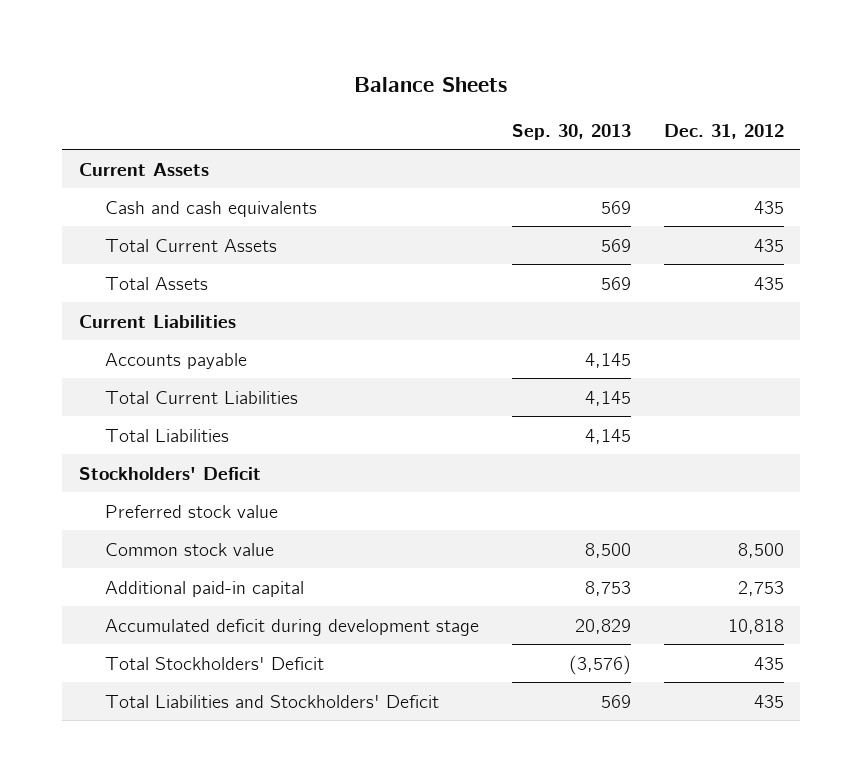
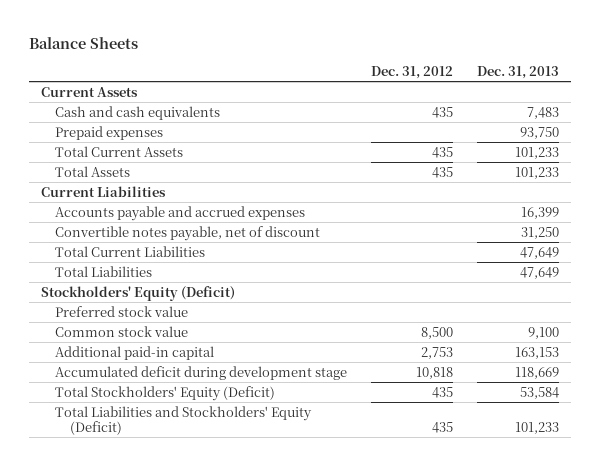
- | Sep. 30, 2013 | Dec. 31, 2012
+ | Dec. 31, 2012 | Dec. 31, 2013
+ Prepaid expenses | | 93,750
- Accounts payable | 4,145 |
+ Accounts payable and accrued expenses | | 16,399
+ Convertible notes payable, net of discount | | 31,250
- Stockholders' Deficit
+ Stockholders' Equity (Deficit)
- Total Stockholders' Deficit | (3,576) | 435
- Total Liabilities and Stockholders' Deficit | 569 | 435
+ Total Stockholders' Equity (Deficit) | 435 | 53,584
+ Total Liabilities and Stockholders' Equity (Deficit) | 435 | 101,233

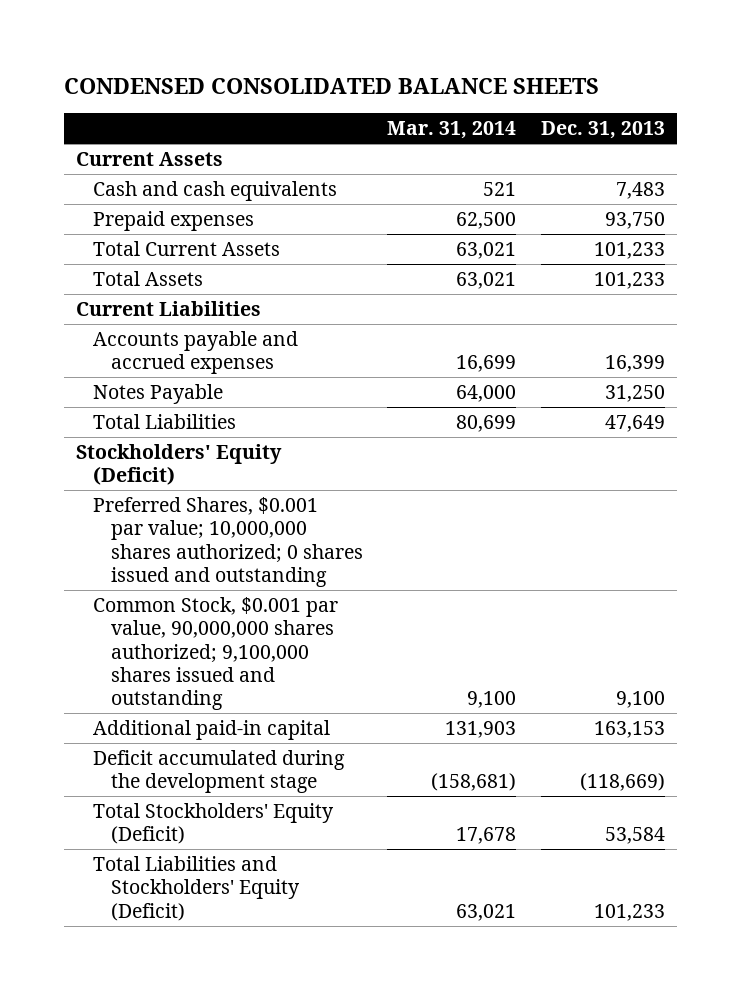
- Balance Sheets
+ CONDENSED CONSOLIDATED BALANCE SHEETS
- | Dec. 31, 2012 | Dec. 31, 2013
+ | Mar. 31, 2014 | Dec. 31, 2013
- Convertible notes payable, net of discount | | 31,250
- Total Current Liabilities | | 47,649
+ Notes Payable | 64,000 | 31,250
- Preferred stock value
- Common stock value | 8,500 | 9,100
+ Preferred Shares, $0.001 par value; 10,000,000 shares authorized; 0 shares issued and outstanding
+ Common Stock, $0.001 par value, 90,000,000 shares authorized; 9,100,000 shares issued and outstanding | 9,100 | 9,100
- Accumulated deficit during development stage | 10,818 | 118,669
+ Deficit accumulated during the development stage | (158,681) | (118,669)

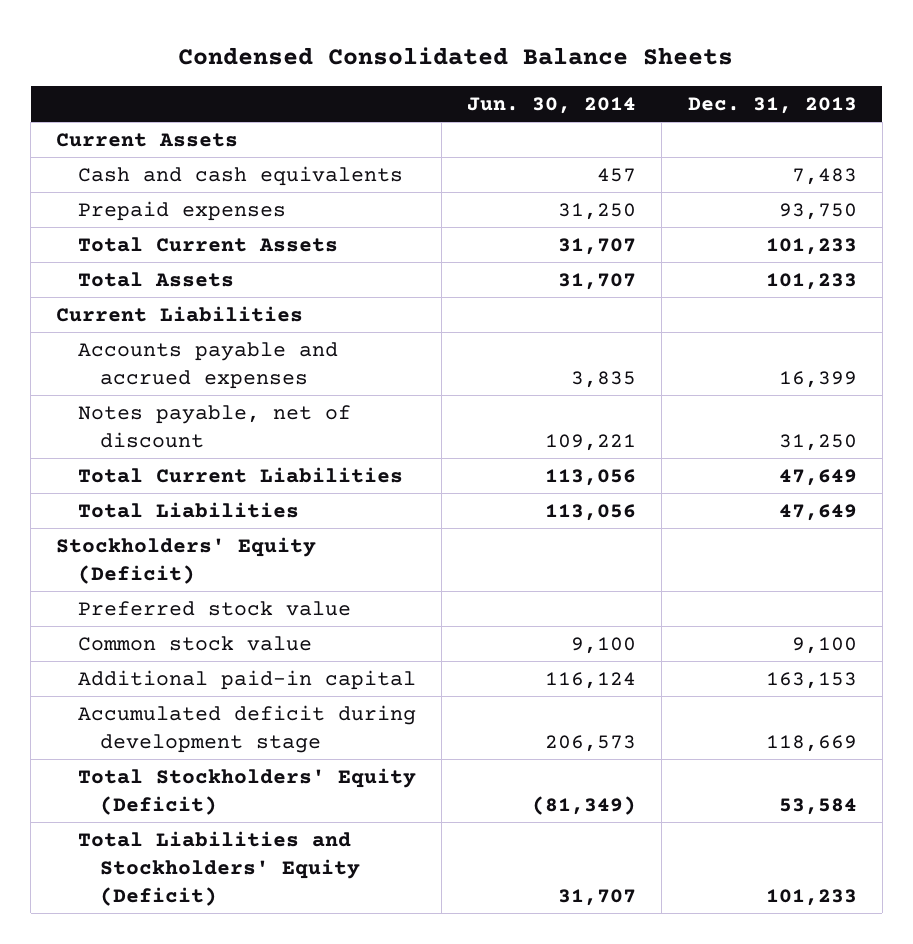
- CONDENSED CONSOLIDATED BALANCE SHEETS
+ Condensed Consolidated Balance Sheets
- | Mar. 31, 2014 | Dec. 31, 2013
+ | Jun. 30, 2014 | Dec. 31, 2013
- Notes Payable | 64,000 | 31,250
+ Notes payable, net of discount | 109,221 | 31,250
+ Total Current Liabilities | 113,056 | 47,649
- Preferred Shares, $0.001 par value; 10,000,000 shares authorized; 0 shares issued and outstanding
- Common Stock, $0.001 par value, 90,000,000 shares authorized; 9,100,000 shares issued and outstanding | 9,100 | 9,100
+ Preferred stock value
+ Common stock value | 9,100 | 9,100
- Deficit accumulated during the development stage | (158,681) | (118,669)
+ Accumulated deficit during development stage | 206,573 | 118,669

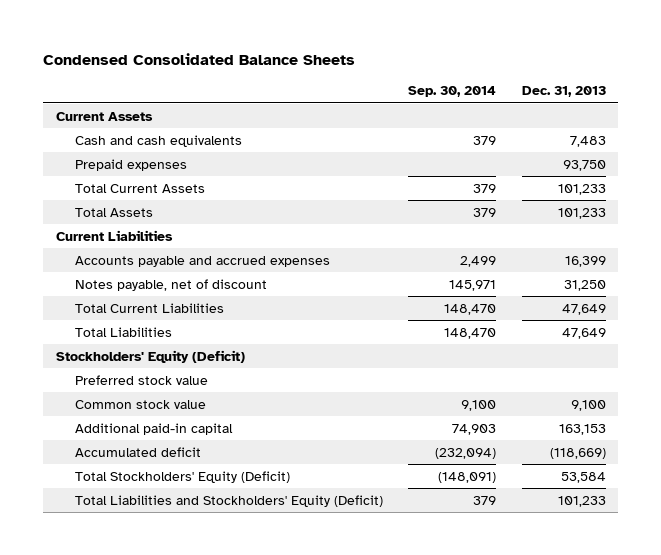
- | Jun. 30, 2014 | Dec. 31, 2013
+ | Sep. 30, 2014 | Dec. 31, 2013
- Accumulated deficit during development stage | 206,573 | 118,669
+ Accumulated deficit | (232,094) | (118,669)

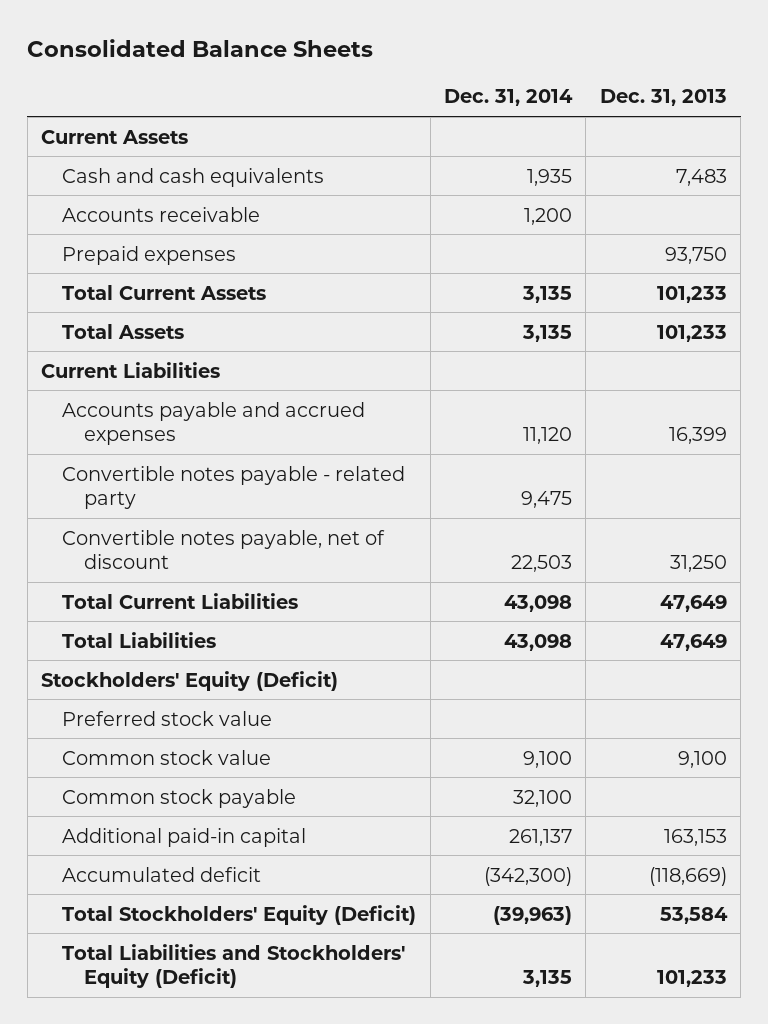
- Condensed Consolidated Balance Sheets
+ Consolidated Balance Sheets
- | Sep. 30, 2014 | Dec. 31, 2013
+ | Dec. 31, 2014 | Dec. 31, 2013
+ Accounts receivable | 1,200 |
- Notes payable, net of discount | 145,971 | 31,250
+ Convertible notes payable - related party | 9,475 |
+ Convertible notes payable, net of discount | 22,503 | 31,250
+ Common stock payable | 32,100 |

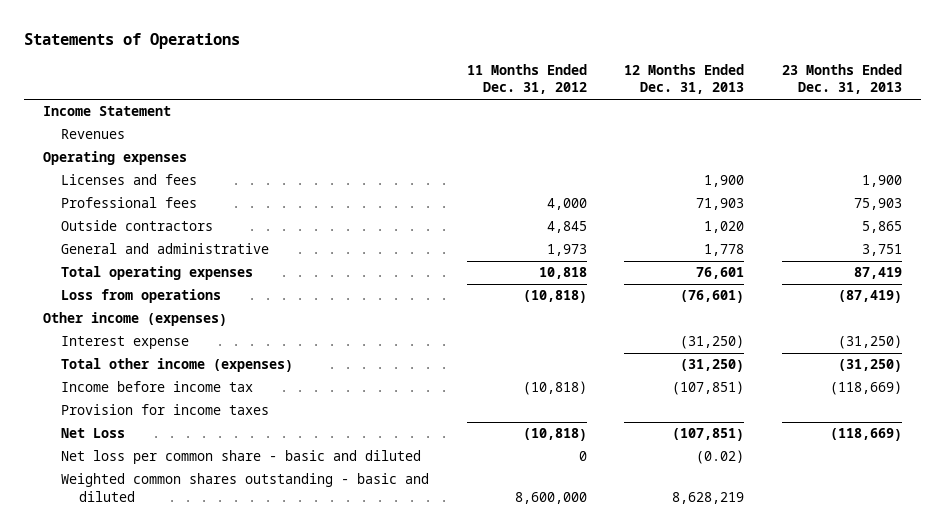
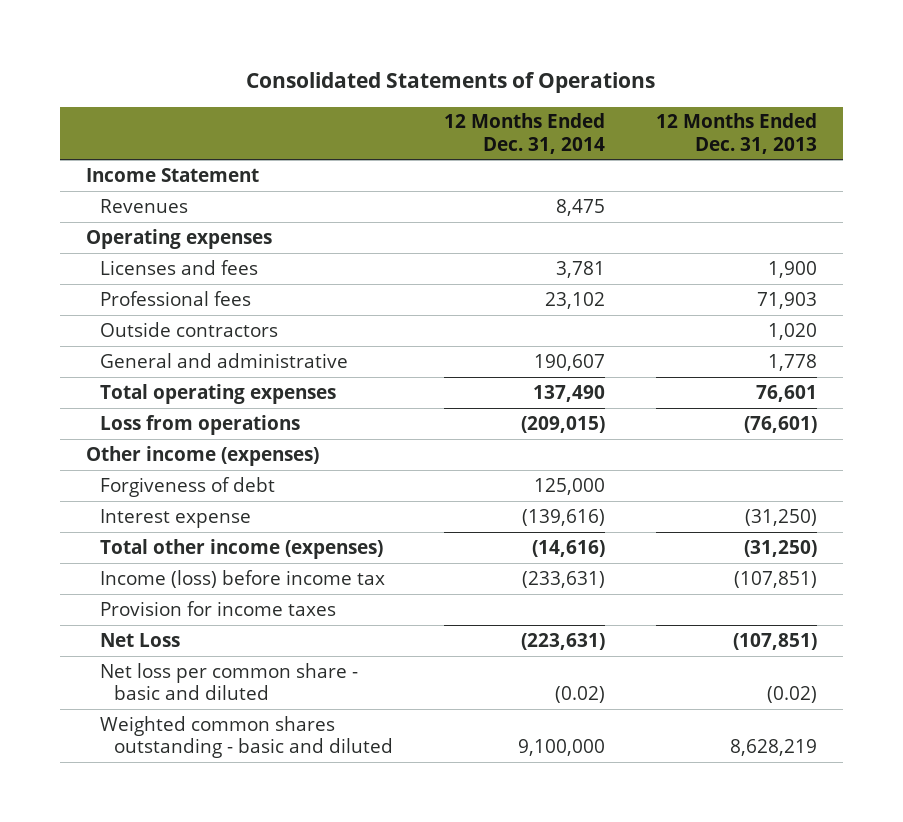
- Statements of Operations
+ Consolidated Statements of Operations
- | 11 Months Ended Dec. 31, 2012 | 12 Months Ended Dec. 31, 2013 | 23 Months Ended Dec. 31, 2013
+ | 12 Months Ended Dec. 31, 2014 | 12 Months Ended Dec. 31, 2013
+ Forgiveness of debt | 125,000 |
- Income before income tax | (10,818) | (107,851) | (118,669)
+ Income (loss) before income tax | (233,631) | (107,851)

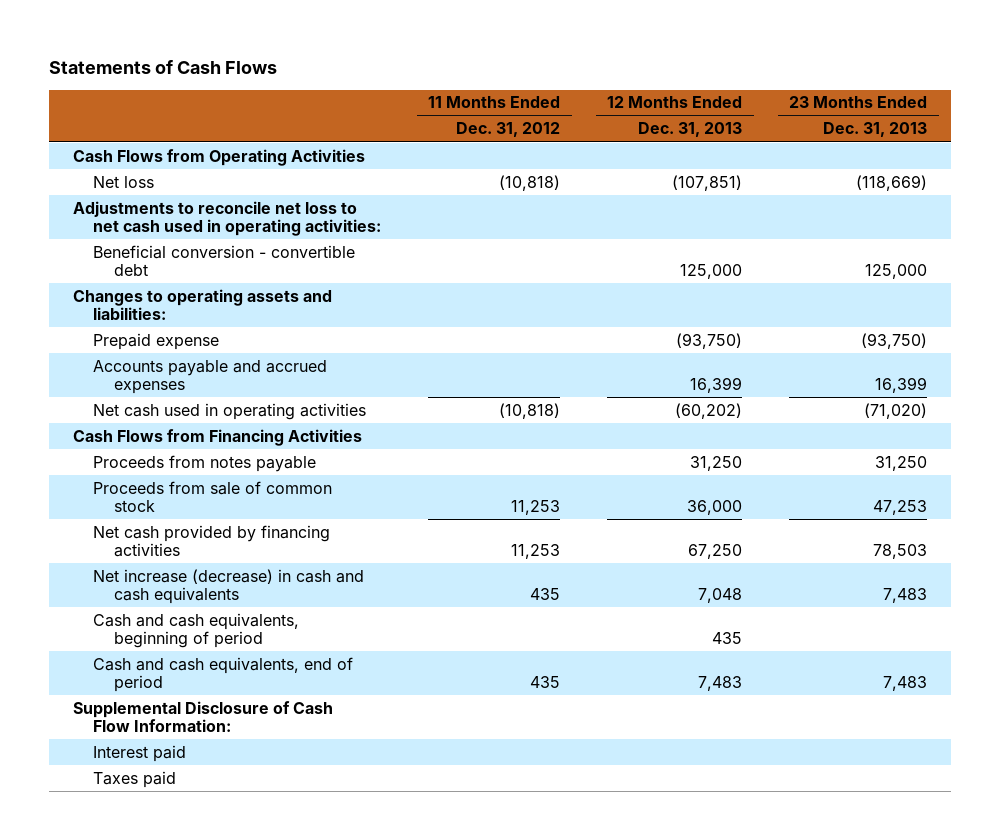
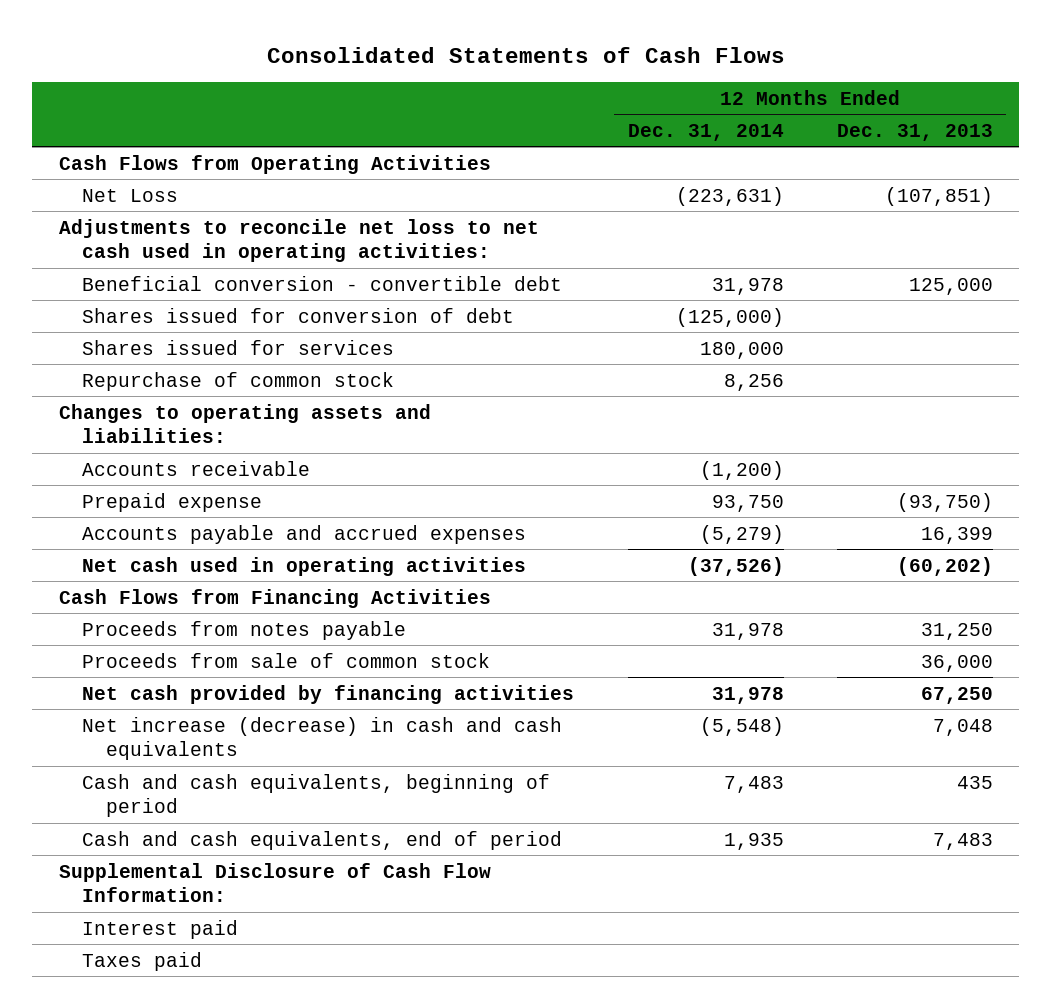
- Statements of Cash Flows
+ Consolidated Statements of Cash Flows
- | 11 Months Ended Dec. 31, 2012 | 12 Months Ended Dec. 31, 2013 | 23 Months Ended Dec. 31, 2013
+ | 12 Months Ended Dec. 31, 2014 | 12 Months Ended Dec. 31, 2013
- Net loss | (10,818) | (107,851) | (118,669)
+ Net Loss | (223,631) | (107,851)
+ Shares issued for conversion of debt | (125,000) |
+ Shares issued for services | 180,000 |
+ Repurchase of common stock | 8,256 |
+ Accounts receivable | (1,200) |

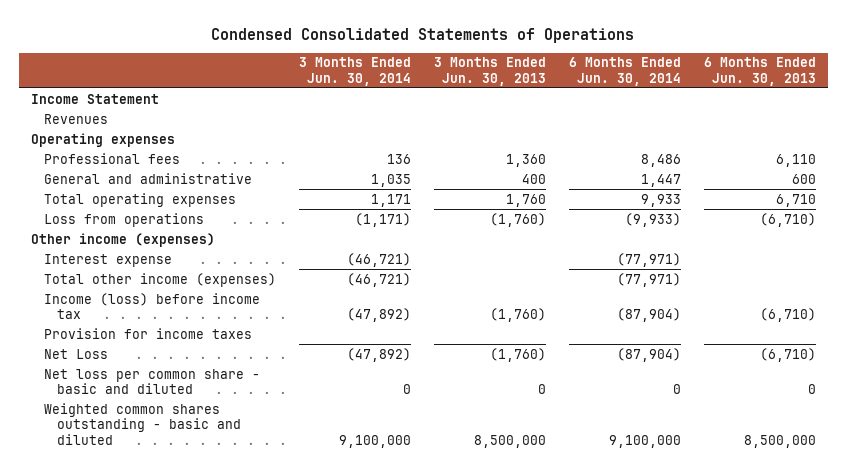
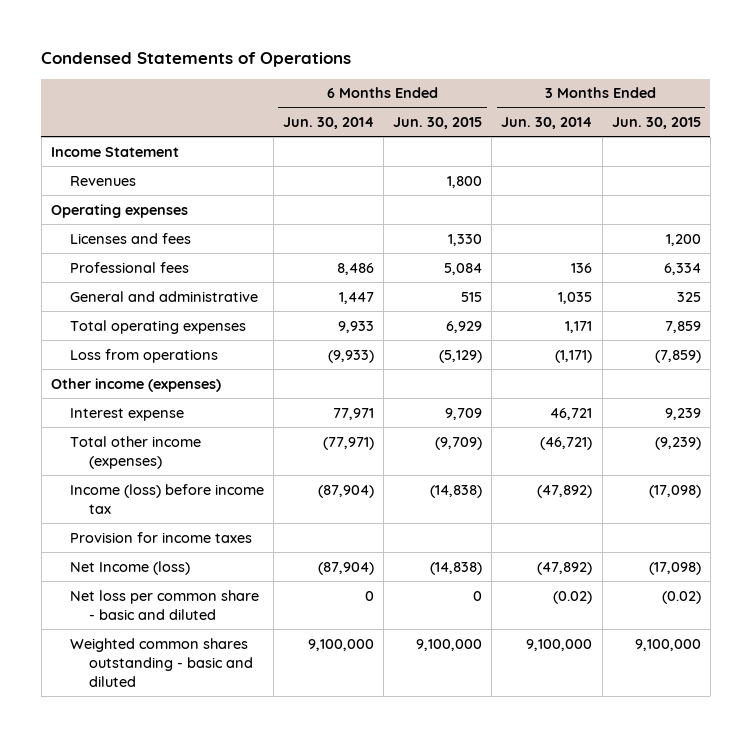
- Condensed Consolidated Statements of Operations
+ Condensed Statements of Operations
- | 3 Months Ended Jun. 30, 2014 | 3 Months Ended Jun. 30, 2013 | 6 Months Ended Jun. 30, 2014 | 6 Months Ended Jun. 30, 2013
+ | 6 Months Ended Jun. 30, 2014 | 6 Months Ended Jun. 30, 2015 | 3 Months Ended Jun. 30, 2014 | 3 Months Ended Jun. 30, 2015
+ Licenses and fees | | 1,330 | | 1,200
- Interest expense | (46,721) | | (77,971) |
+ Interest expense | 77,971 | 9,709 | 46,721 | 9,239
- Net Loss | (47,892) | (1,760) | (87,904) | (6,710)
- Net loss per common share - basic and diluted | 0 | 0 | 0 | 0
+ Net Income (loss) | (87,904) | (14,838) | (47,892) | (17,098)
+ Net loss per common share - basic and diluted | 0 | 0 | (0.02) | (0.02)

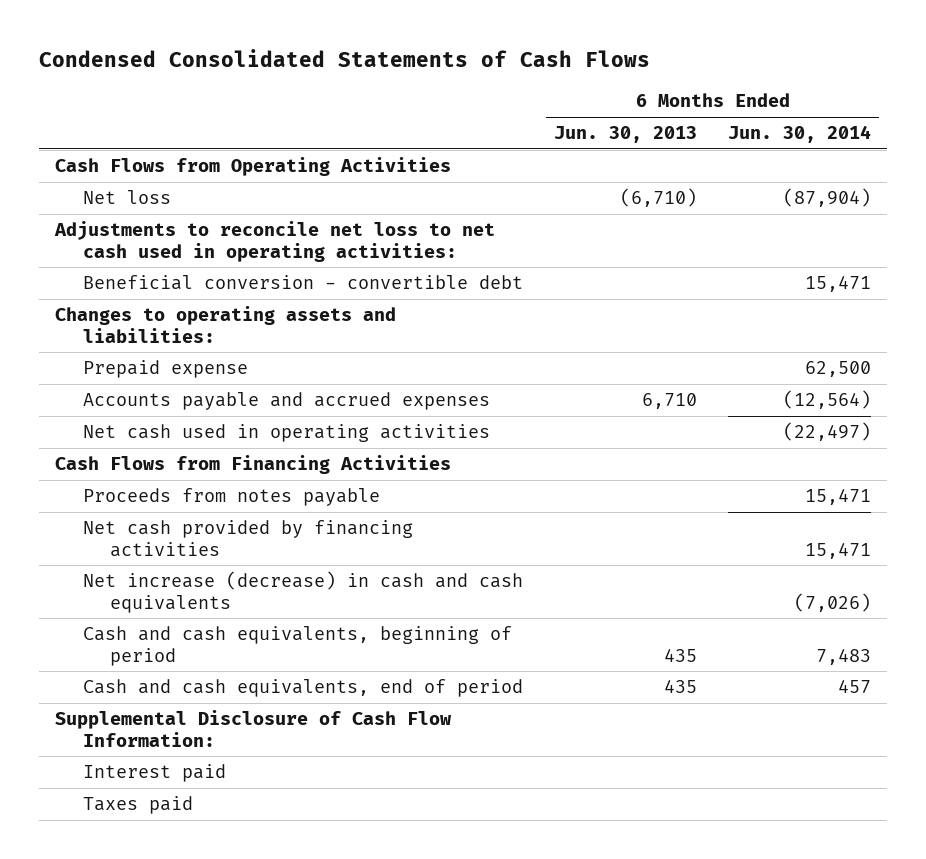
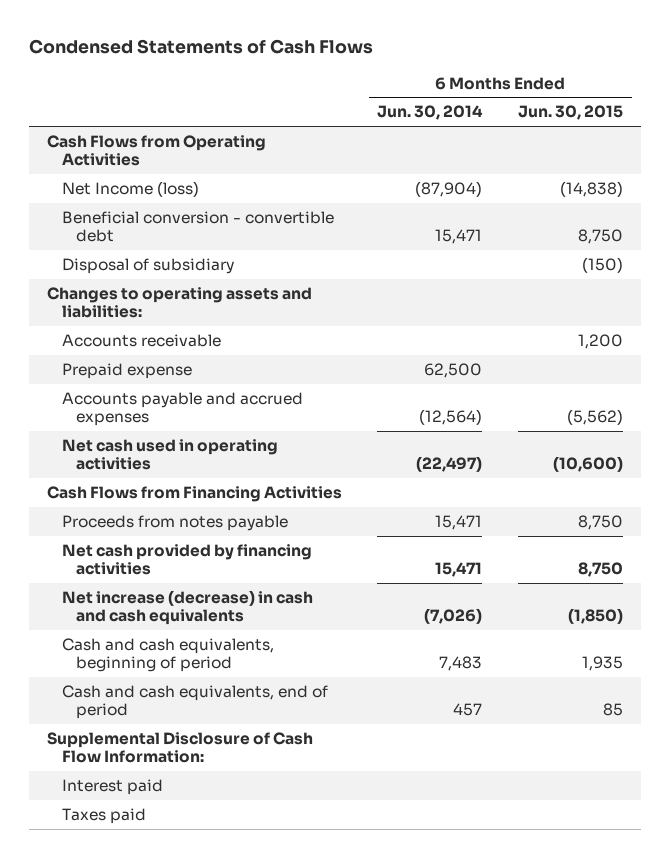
- Condensed Consolidated Statements of Cash Flows
+ Condensed Statements of Cash Flows
- | 6 Months Ended Jun. 30, 2013 | 6 Months Ended Jun. 30, 2014
+ | 6 Months Ended Jun. 30, 2014 | 6 Months Ended Jun. 30, 2015
- Net loss | (6,710) | (87,904)
- Adjustments to reconcile net loss to net cash used in operating activities:
+ Net Income (loss) | (87,904) | (14,838)
+ Disposal of subsidiary | | (150)
+ Accounts receivable | | 1,200

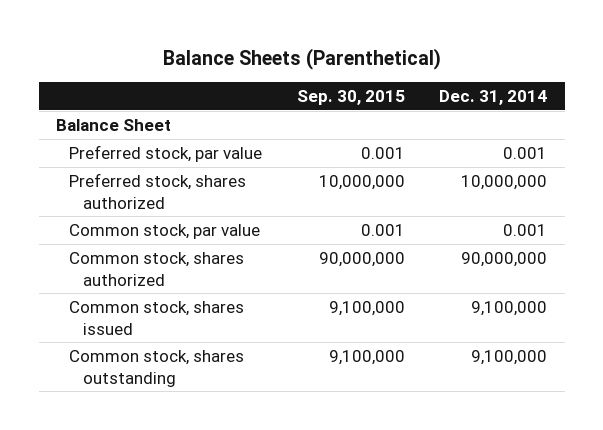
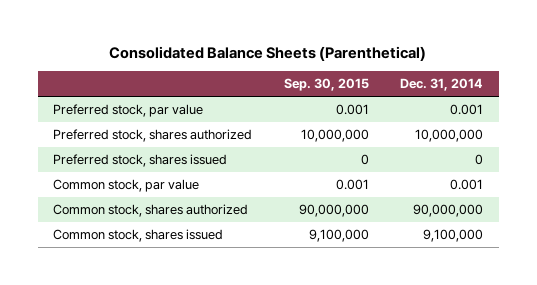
- Balance Sheets (Parenthetical)
+ Consolidated Balance Sheets (Parenthetical)
- Balance Sheet
+ Preferred stock, shares issued | 0 | 0
- Common stock, shares outstanding | 9,100,000 | 9,100,000

